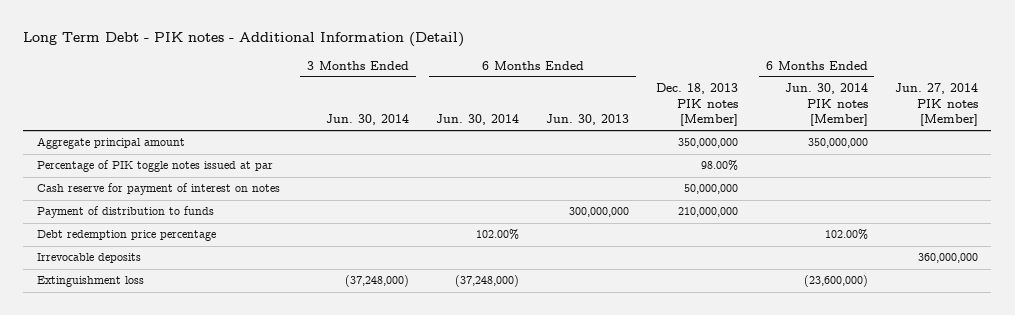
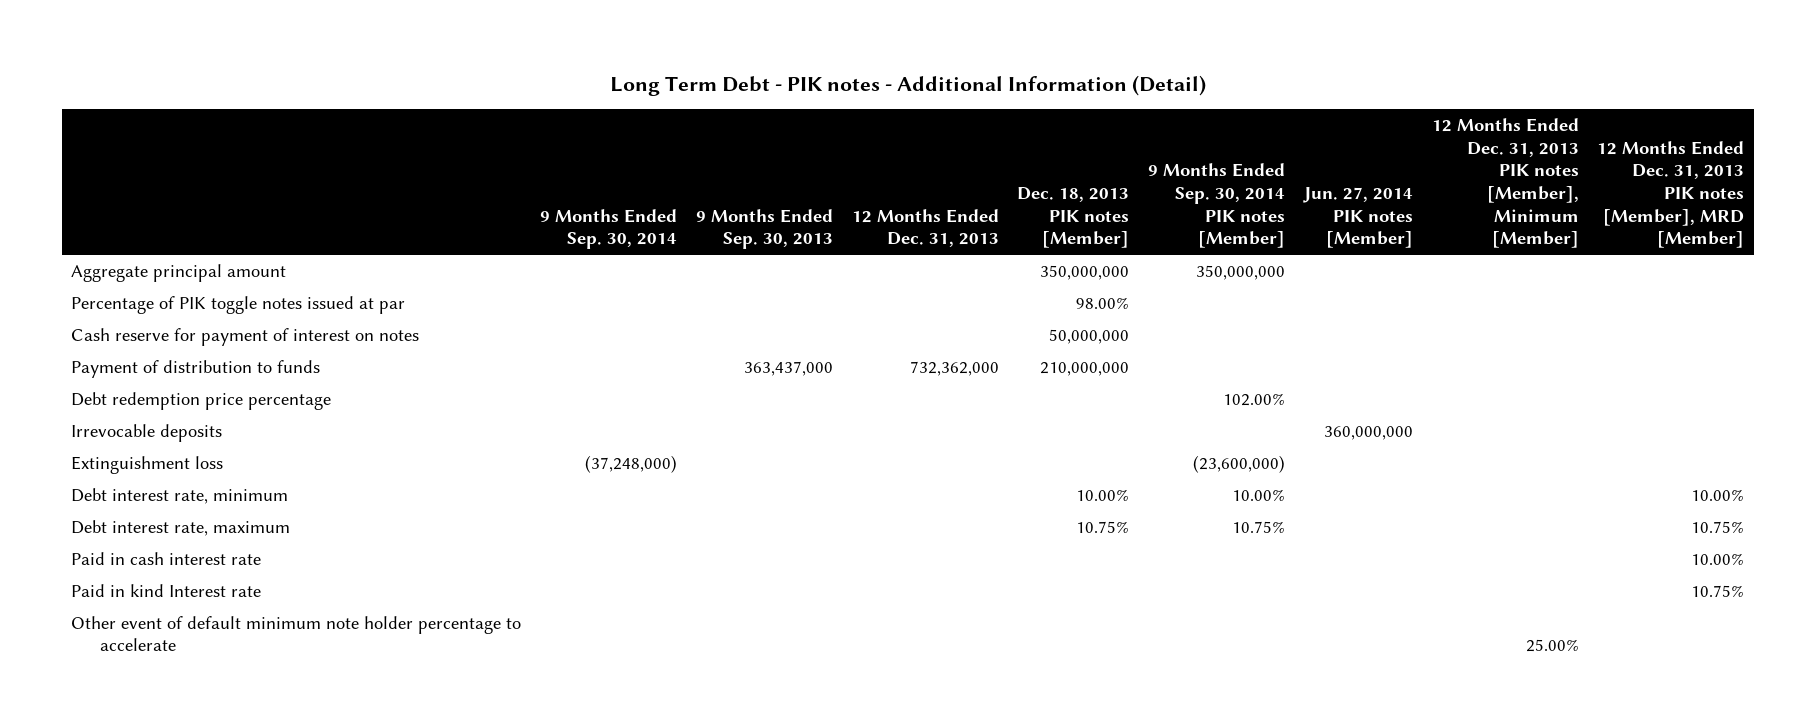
- | 3 Months Ended Jun. 30, 2014 | 6 Months Ended Jun. 30, 2014 | 6 Months Ended Jun. 30, 2013 | Dec. 18, 2013 PIK notes [Member] | 6 Months Ended Jun. 30, 2014 PIK notes [Member] | Jun. 27, 2014 PIK notes [Member]
+ | 9 Months Ended Sep. 30, 2014 | 9 Months Ended Sep. 30, 2013 | 12 Months Ended Dec. 31, 2013 | Dec. 18, 2013 PIK notes [Member] | 9 Months Ended Sep. 30, 2014 PIK notes [Member] | Jun. 27, 2014 PIK notes [Member] | 12 Months Ended Dec. 31, 2013 PIK notes [Member], Minimum [Member] | 12 Months Ended Dec. 31, 2013 PIK notes [Member], MRD [Member]
+ Debt interest rate, minimum | | | | 10.00% | 10.00% | | | 10.00%
+ Debt interest rate, maximum | | | | 10.75% | 10.75% | | | 10.75%
+ Paid in cash interest rate | | | | | | | | 10.00%
+ Paid in kind Interest rate | | | | | | | | 10.75%
+ Other event of default minimum note holder percentage to accelerate | | | | | | | 25.00% |

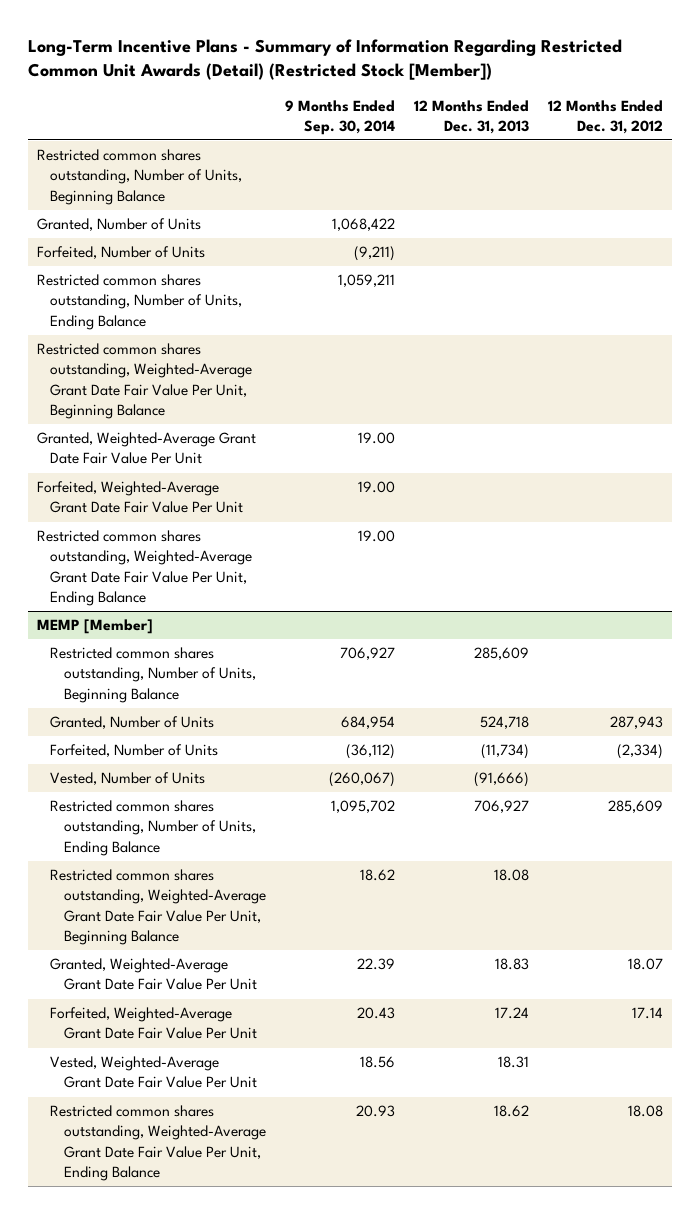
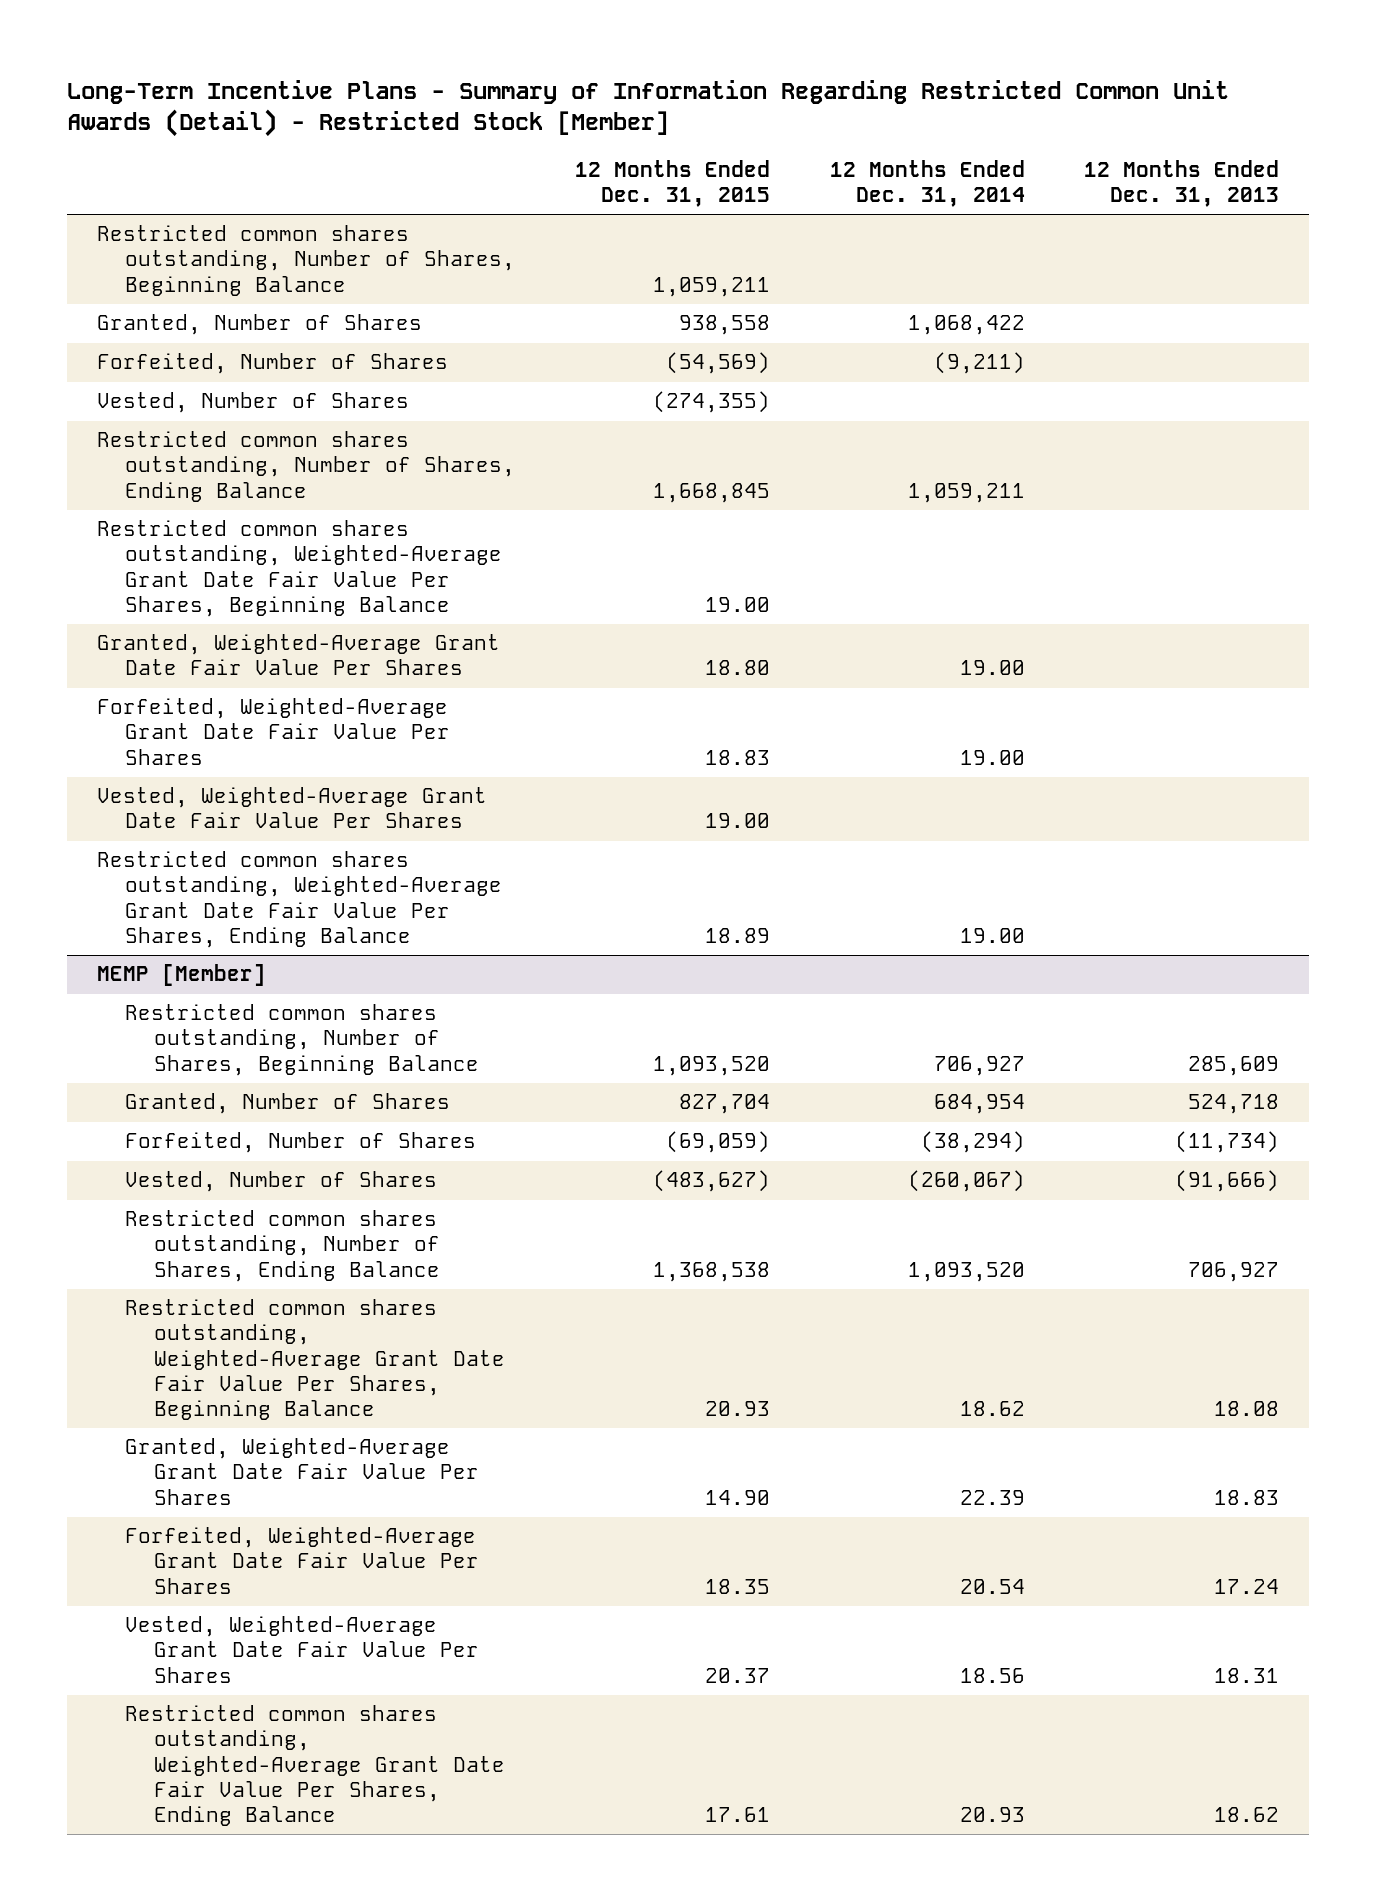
- Long-Term Incentive Plans - Summary of Information Regarding Restricted Common Unit Awards (Detail) (Restricted Stock [Member])
+ Long-Term Incentive Plans - Summary of Information Regarding Restricted Common Unit Awards (Detail) - Restricted Stock [Member]
- | 9 Months Ended Sep. 30, 2014 | 12 Months Ended Dec. 31, 2013 | 12 Months Ended Dec. 31, 2012
+ | 12 Months Ended Dec. 31, 2015 | 12 Months Ended Dec. 31, 2014 | 12 Months Ended Dec. 31, 2013
- Restricted common shares outstanding, Number of Units, Beginning Balance
- Granted, Number of Units | 1,068,422 | |
- Forfeited, Number of Units | (9,211) | |
- Restricted common shares outstanding, Number of Units, Ending Balance | 1,059,211 | |
- Restricted common shares outstanding, Weighted-Average Grant Date Fair Value Per Unit, Beginning Balance
- Granted, Weighted-Average Grant Date Fair Value Per Unit | 19.00 | |
- Forfeited, Weighted-Average Grant Date Fair Value Per Unit | 19.00 | |
- Restricted common shares outstanding, Weighted-Average Grant Date Fair Value Per Unit, Ending Balance | 19.00 | |
+ Restricted common shares outstanding, Number of Shares, Beginning Balance | 1,059,211 | |
+ Granted, Number of Shares | 938,558 | 1,068,422 |
+ Forfeited, Number of Shares | (54,569) | (9,211) |
+ Vested, Number of Shares | (274,355) | |
+ Restricted common shares outstanding, Number of Shares, Ending Balance | 1,668,845 | 1,059,211 |
+ Restricted common shares outstanding, Weighted-Average Grant Date Fair Value Per Shares, Beginning Balance | 19.00 | |
+ Granted, Weighted-Average Grant Date Fair Value Per Shares | 18.80 | 19.00 |
+ Forfeited, Weighted-Average Grant Date Fair Value Per Shares | 18.83 | 19.00 |
+ Vested, Weighted-Average Grant Date Fair Value Per Shares | 19.00 | |
+ Restricted common shares outstanding, Weighted-Average Grant Date Fair Value Per Shares, Ending Balance | 18.89 | 19.00 |
@ MEMP [Member]
- Restricted common shares outstanding, Number of Units, Beginning Balance | 706,927 | 285,609 |
- Granted, Number of Units | 684,954 | 524,718 | 287,943
- Forfeited, Number of Units | (36,112) | (11,734) | (2,334)
- Vested, Number of Units | (260,067) | (91,666) |
- Restricted common shares outstanding, Number of Units, Ending Balance | 1,095,702 | 706,927 | 285,609
- Restricted common shares outstanding, Weighted-Average Grant Date Fair Value Per Unit, Beginning Balance | 18.62 | 18.08 |
- Granted, Weighted-Average Grant Date Fair Value Per Unit | 22.39 | 18.83 | 18.07
- Forfeited, Weighted-Average Grant Date Fair Value Per Unit | 20.43 | 17.24 | 17.14
- Vested, Weighted-Average Grant Date Fair Value Per Unit | 18.56 | 18.31 |
- Restricted common shares outstanding, Weighted-Average Grant Date Fair Value Per Unit, Ending Balance | 20.93 | 18.62 | 18.08
+ Restricted common shares outstanding, Number of Shares, Beginning Balance | 1,093,520 | 706,927 | 285,609
+ Granted, Number of Shares | 827,704 | 684,954 | 524,718
+ Forfeited, Number of Shares | (69,059) | (38,294) | (11,734)
+ Vested, Number of Shares | (483,627) | (260,067) | (91,666)
+ Restricted common shares outstanding, Number of Shares, Ending Balance | 1,368,538 | 1,093,520 | 706,927
+ Restricted common shares outstanding, Weighted-Average Grant Date Fair Value Per Shares, Beginning Balance | 20.93 | 18.62 | 18.08
+ Granted, Weighted-Average Grant Date Fair Value Per Shares | 14.90 | 22.39 | 18.83
+ Forfeited, Weighted-Average Grant Date Fair Value Per Shares | 18.35 | 20.54 | 17.24
+ Vested, Weighted-Average Grant Date Fair Value Per Shares | 20.37 | 18.56 | 18.31
+ Restricted common shares outstanding, Weighted-Average Grant Date Fair Value Per Shares, Ending Balance | 17.61 | 20.93 | 18.62

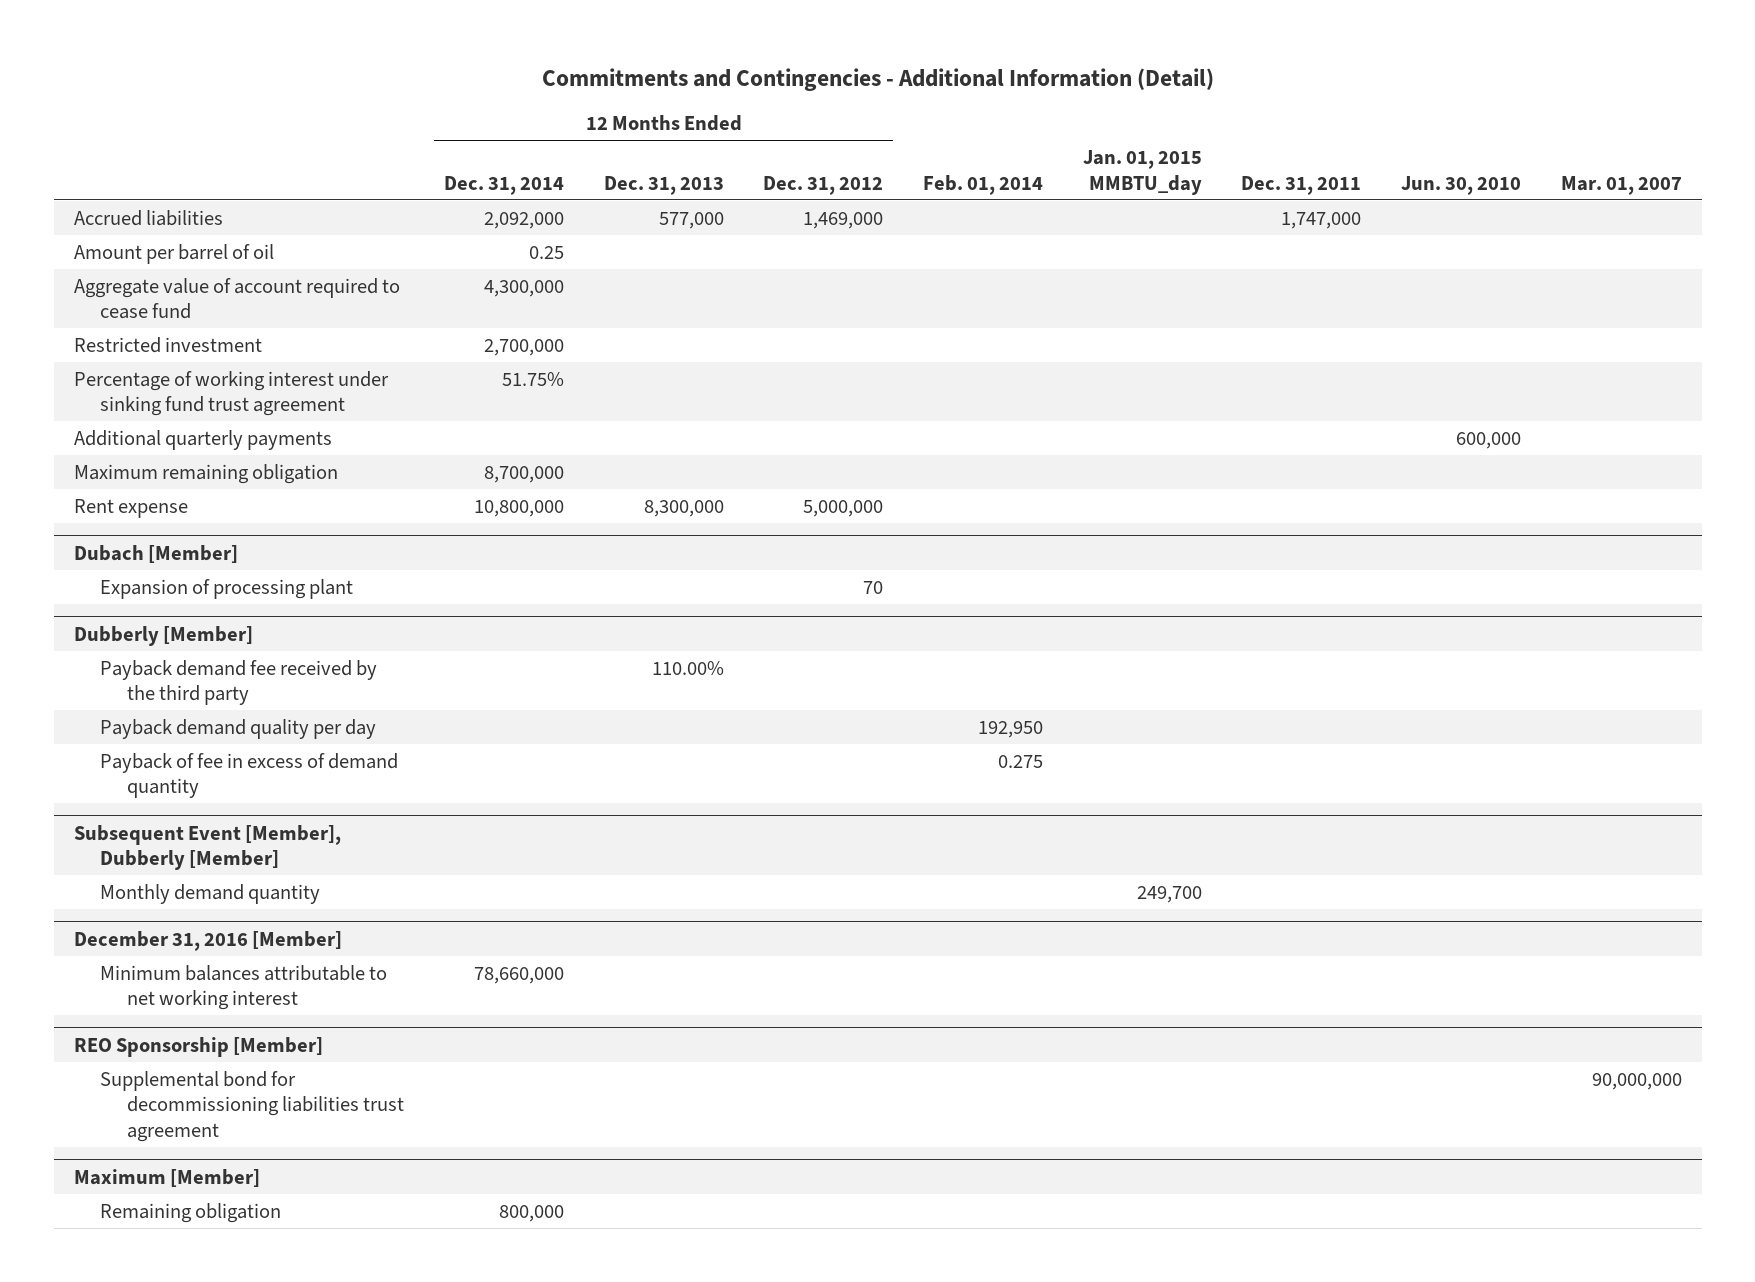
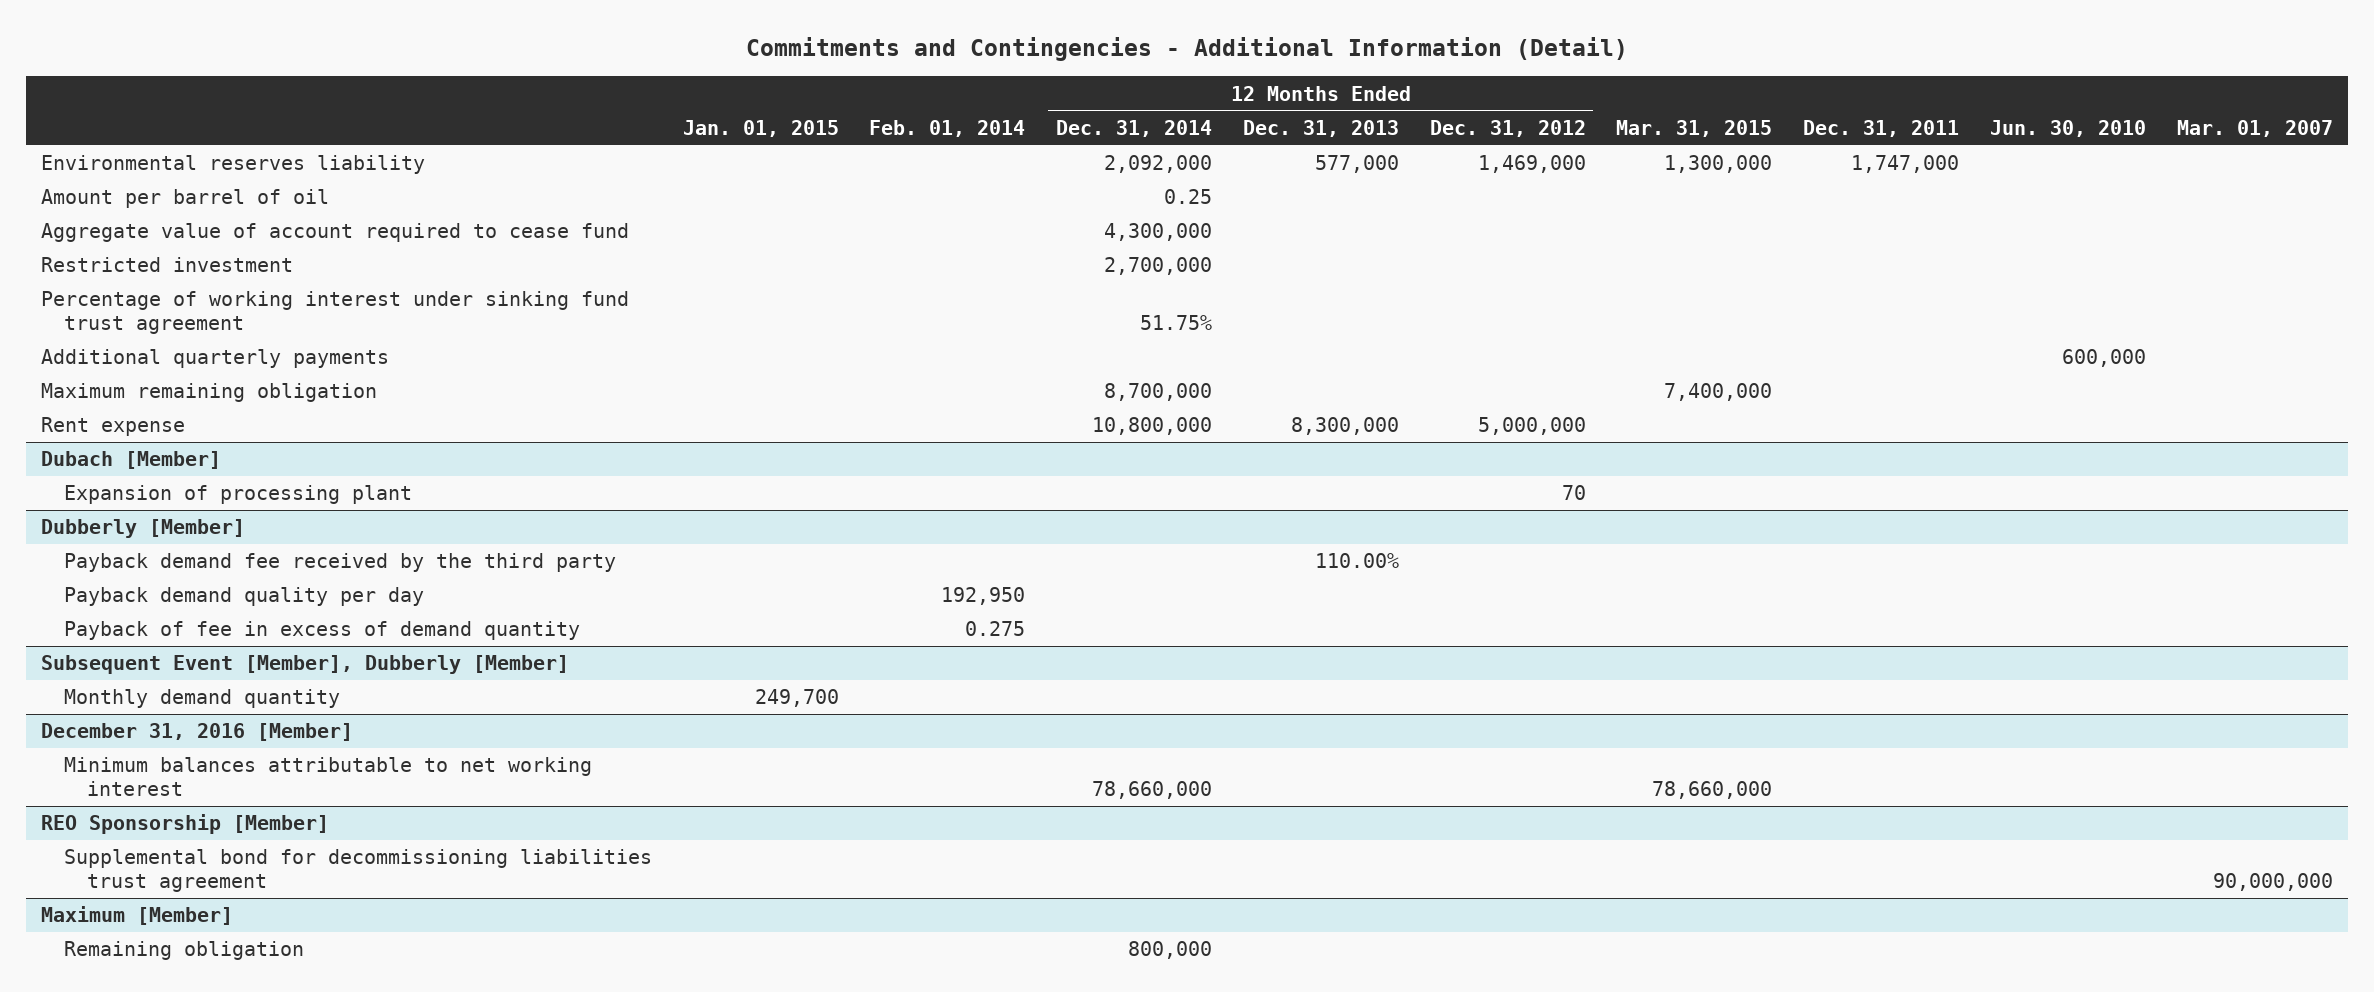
- | 12 Months Ended Dec. 31, 2014 | 12 Months Ended Dec. 31, 2013 | 12 Months Ended Dec. 31, 2012 | Feb. 01, 2014 | Jan. 01, 2015 MMBTU_day | Dec. 31, 2011 | Jun. 30, 2010 | Mar. 01, 2007
+ | Jan. 01, 2015 | Feb. 01, 2014 | 12 Months Ended Dec. 31, 2014 | 12 Months Ended Dec. 31, 2013 | 12 Months Ended Dec. 31, 2012 | Mar. 31, 2015 | Dec. 31, 2011 | Jun. 30, 2010 | Mar. 01, 2007
- Accrued liabilities | 2,092,000 | 577,000 | 1,469,000 | | | 1,747,000 | |
+ Environmental reserves liability | | | 2,092,000 | 577,000 | 1,469,000 | 1,300,000 | 1,747,000 | |

